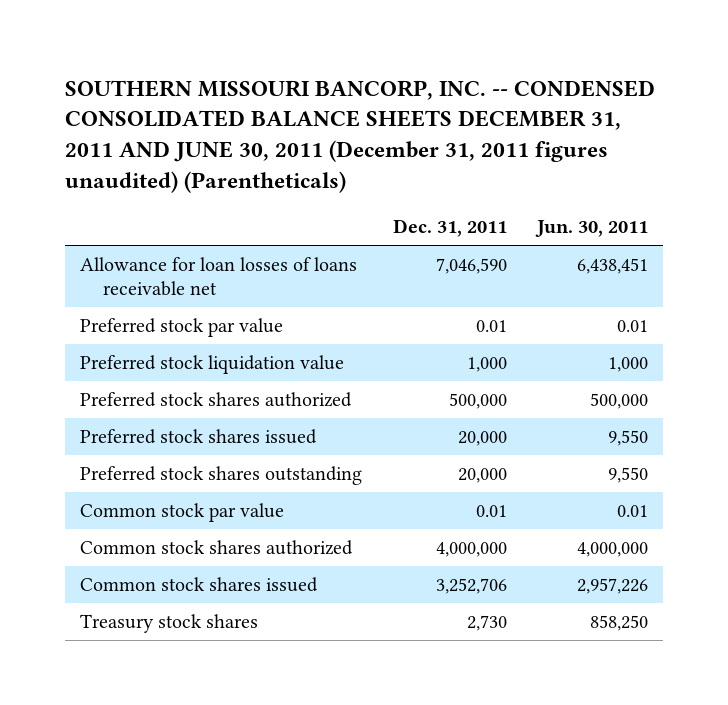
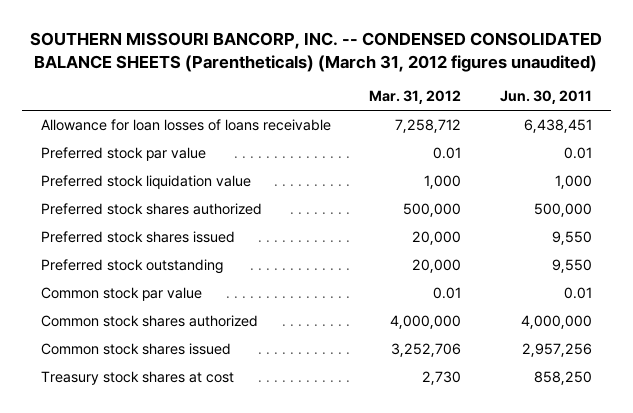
- SOUTHERN MISSOURI BANCORP, INC. -- CONDENSED CONSOLIDATED BALANCE SHEETS DECEMBER 31, 2011 AND JUNE 30, 2011 (December 31, 2011 figures unaudited) (Parentheticals)
+ SOUTHERN MISSOURI BANCORP, INC. -- CONDENSED CONSOLIDATED BALANCE SHEETS (Parentheticals) (March 31, 2012 figures unaudited)
- | Dec. 31, 2011 | Jun. 30, 2011
+ | Mar. 31, 2012 | Jun. 30, 2011
- Allowance for loan losses of loans receivable net | 7,046,590 | 6,438,451
+ Allowance for loan losses of loans receivable | 7,258,712 | 6,438,451
- Preferred stock shares outstanding | 20,000 | 9,550
+ Preferred stock outstanding | 20,000 | 9,550
- Common stock shares issued | 3,252,706 | 2,957,226
- Treasury stock shares | 2,730 | 858,250
+ Common stock shares issued | 3,252,706 | 2,957,256
+ Treasury stock shares at cost | 2,730 | 858,250

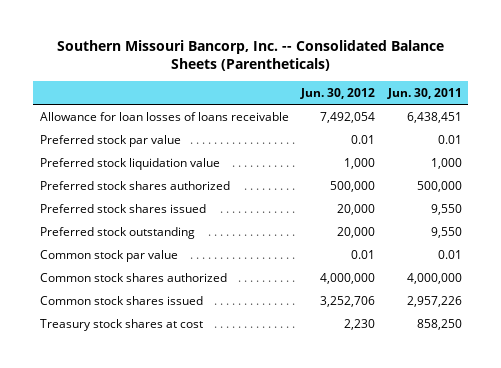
- SOUTHERN MISSOURI BANCORP, INC. -- CONDENSED CONSOLIDATED BALANCE SHEETS (Parentheticals) (March 31, 2012 figures unaudited)
+ Southern Missouri Bancorp, Inc. -- Consolidated Balance Sheets (Parentheticals)
- | Mar. 31, 2012 | Jun. 30, 2011
+ | Jun. 30, 2012 | Jun. 30, 2011
- Common stock shares issued | 3,252,706 | 2,957,256
+ Common stock shares issued | 3,252,706 | 2,957,226

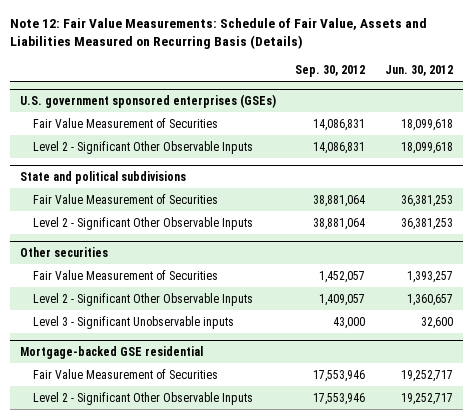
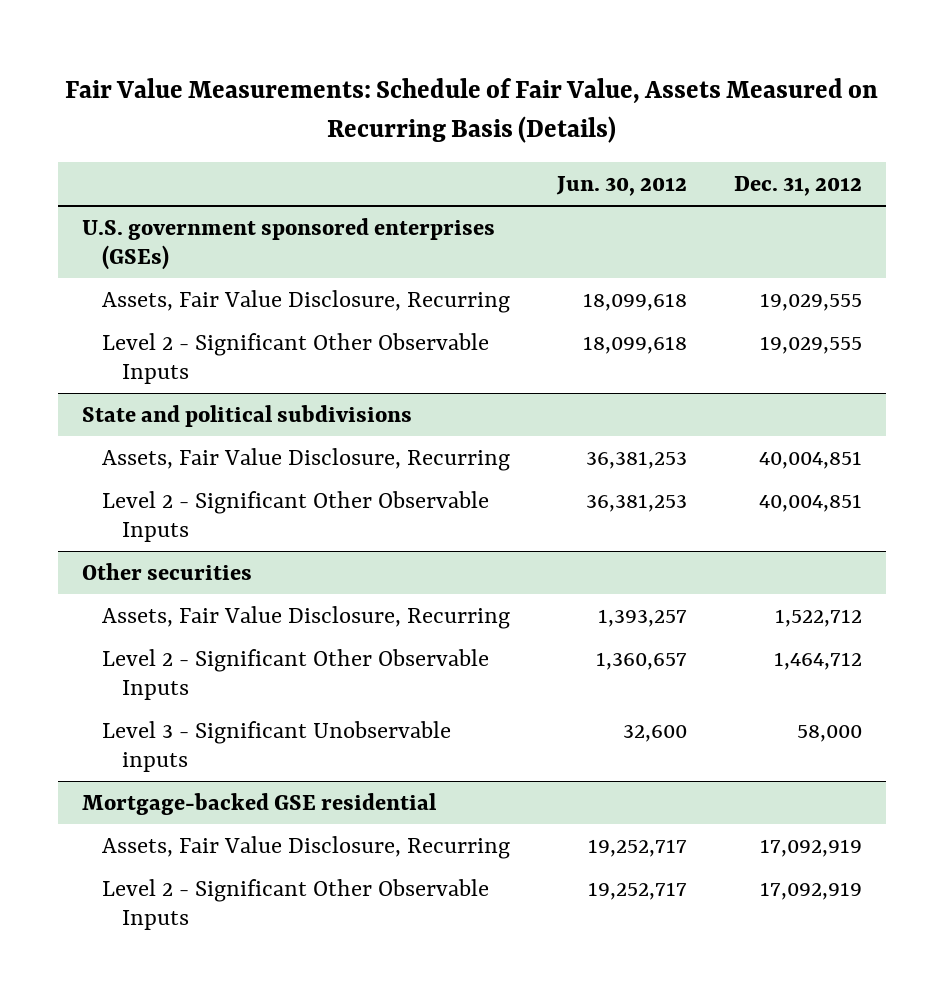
- Note 12: Fair Value Measurements: Schedule of Fair Value, Assets and Liabilities Measured on Recurring Basis (Details)
+ Fair Value Measurements: Schedule of Fair Value, Assets Measured on Recurring Basis (Details)
- | Sep. 30, 2012 | Jun. 30, 2012
+ | Jun. 30, 2012 | Dec. 31, 2012
@ U.S. government sponsored enterprises (GSEs)
- Fair Value Measurement of Securities | 14,086,831 | 18,099,618
+ Assets, Fair Value Disclosure, Recurring | 18,099,618 | 19,029,555
@ State and political subdivisions
- Fair Value Measurement of Securities | 38,881,064 | 36,381,253
+ Assets, Fair Value Disclosure, Recurring | 36,381,253 | 40,004,851
@ Other securities
- Fair Value Measurement of Securities | 1,452,057 | 1,393,257
+ Assets, Fair Value Disclosure, Recurring | 1,393,257 | 1,522,712
@ Mortgage-backed GSE residential
- Fair Value Measurement of Securities | 17,553,946 | 19,252,717
+ Assets, Fair Value Disclosure, Recurring | 19,252,717 | 17,092,919

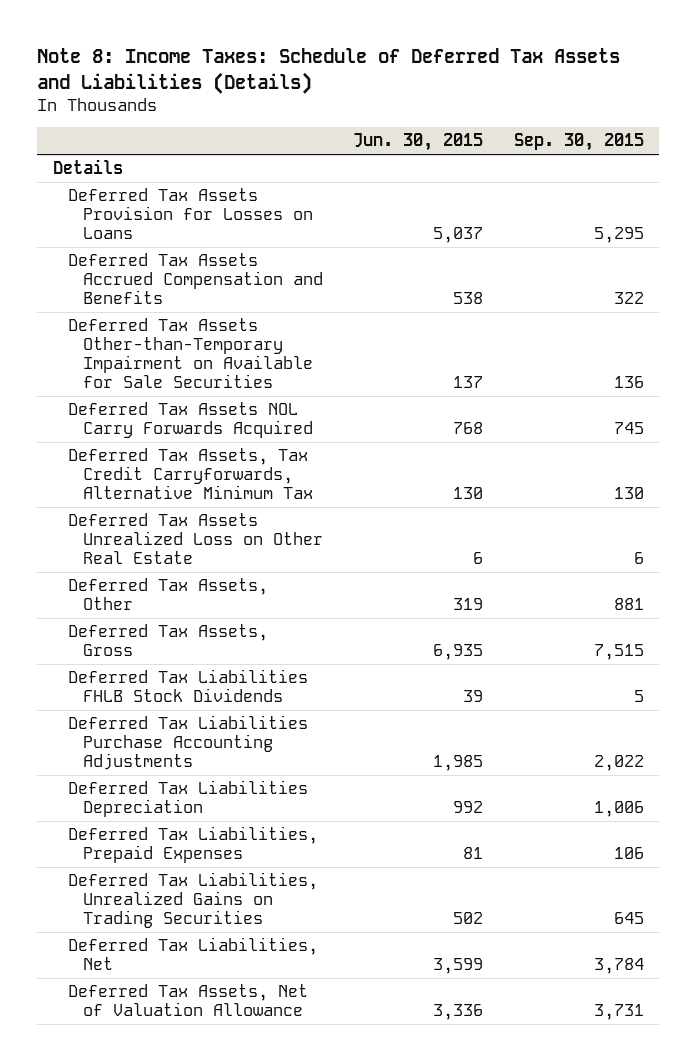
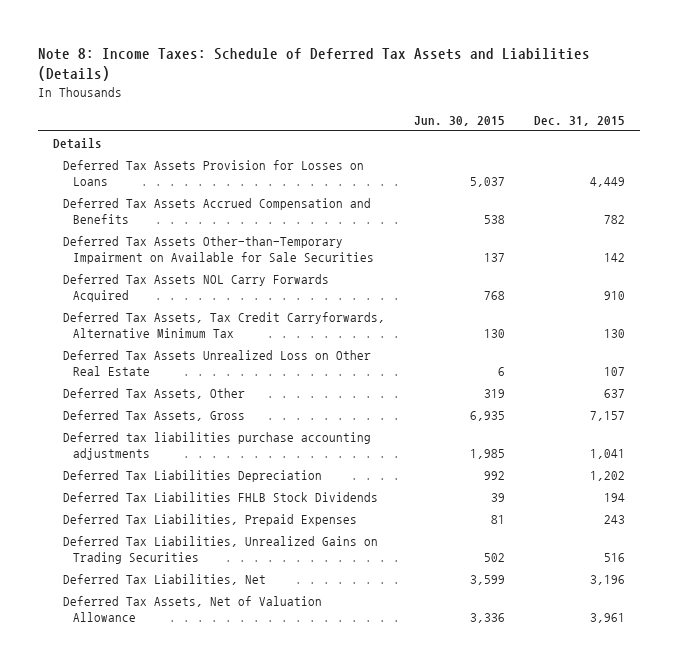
- | Jun. 30, 2015 | Sep. 30, 2015
+ | Jun. 30, 2015 | Dec. 31, 2015
- Deferred Tax Liabilities Purchase Accounting Adjustments | 1,985 | 2,022
+ Deferred tax liabilities purchase accounting adjustments | 1,985 | 1,041
moved down: Deferred Tax Liabilities FHLB Stock Dividends | 39 | 194

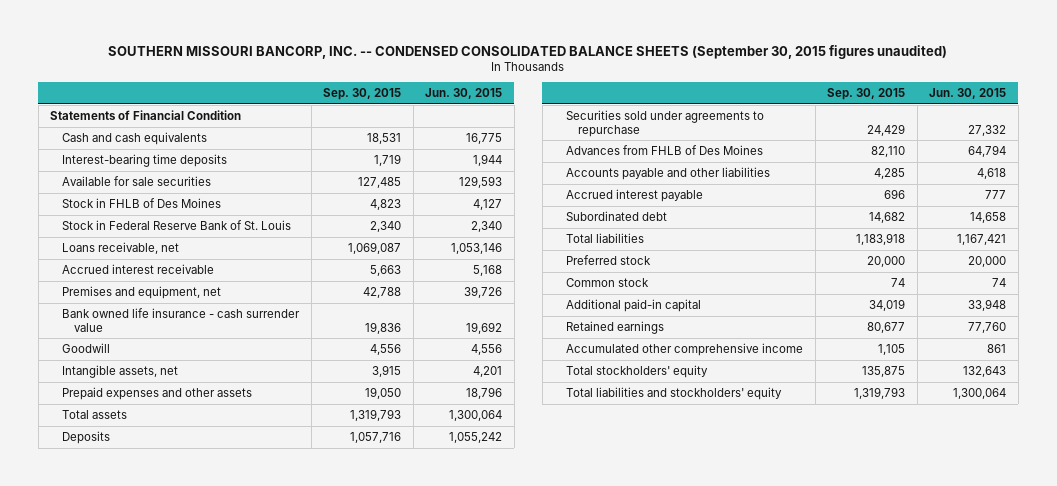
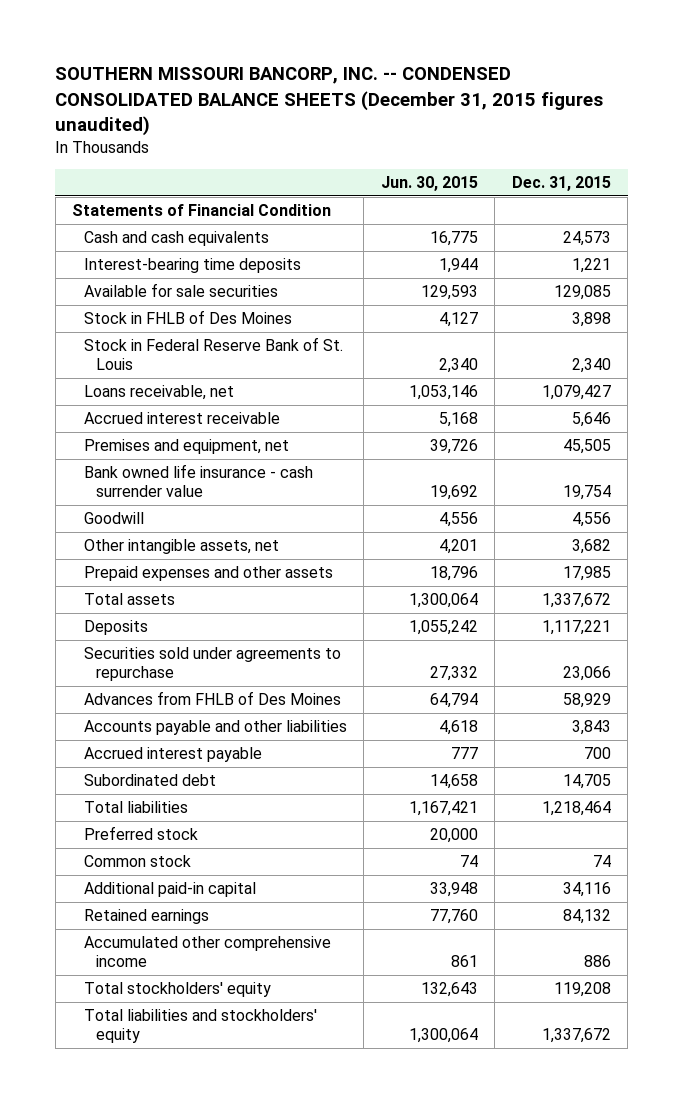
- SOUTHERN MISSOURI BANCORP, INC. -- CONDENSED CONSOLIDATED BALANCE SHEETS (September 30, 2015 figures unaudited)
+ SOUTHERN MISSOURI BANCORP, INC. -- CONDENSED CONSOLIDATED BALANCE SHEETS (December 31, 2015 figures unaudited)
- | Sep. 30, 2015 | Jun. 30, 2015
+ | Jun. 30, 2015 | Dec. 31, 2015
- Intangible assets, net | 3,915 | 4,201
+ Other intangible assets, net | 4,201 | 3,682

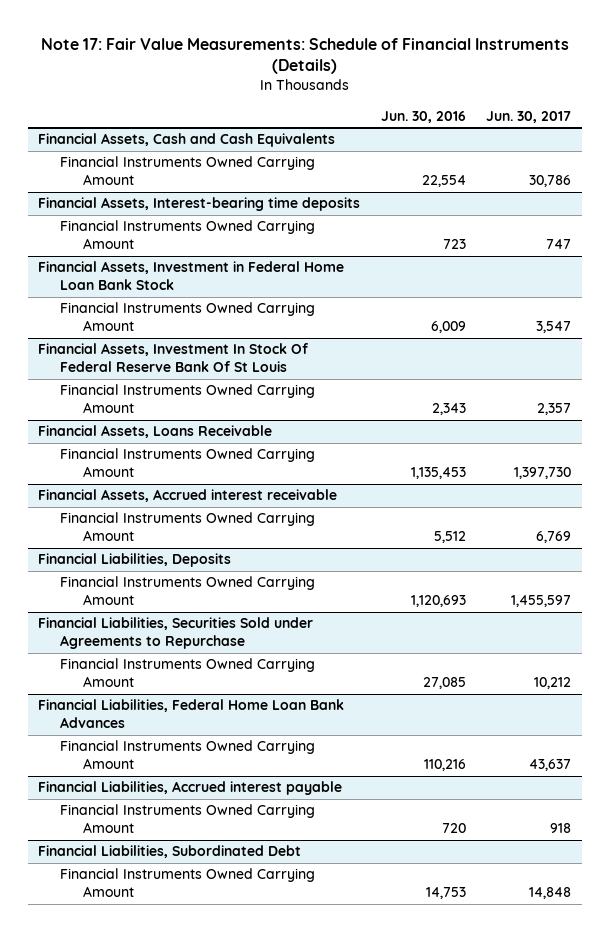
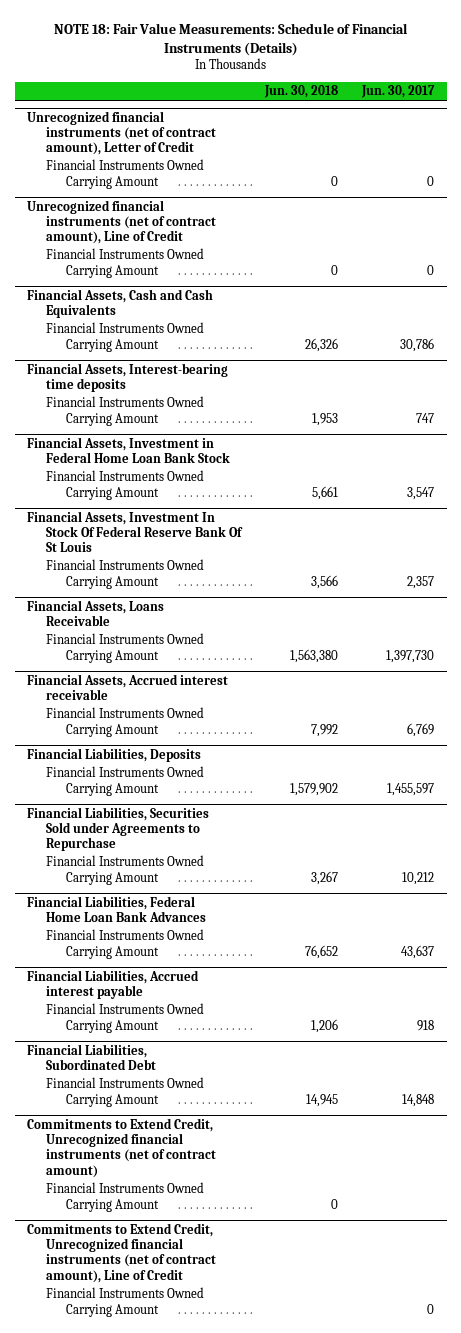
- Note 17: Fair Value Measurements: Schedule of Financial Instruments (Details)
+ NOTE 18: Fair Value Measurements: Schedule of Financial Instruments (Details)
- | Jun. 30, 2016 | Jun. 30, 2017
+ | Jun. 30, 2018 | Jun. 30, 2017
+ Unrecognized financial instruments (net of contract amount), Letter of Credit
+ Financial Instruments Owned Carrying Amount | 0 | 0
+ Unrecognized financial instruments (net of contract amount), Line of Credit
+ Financial Instruments Owned Carrying Amount | 0 | 0
+ Commitments to Extend Credit, Unrecognized financial instruments (net of contract amount)
+ Financial Instruments Owned Carrying Amount | 0 |
+ Commitments to Extend Credit, Unrecognized financial instruments (net of contract amount), Line of Credit
+ Financial Instruments Owned Carrying Amount | | 0

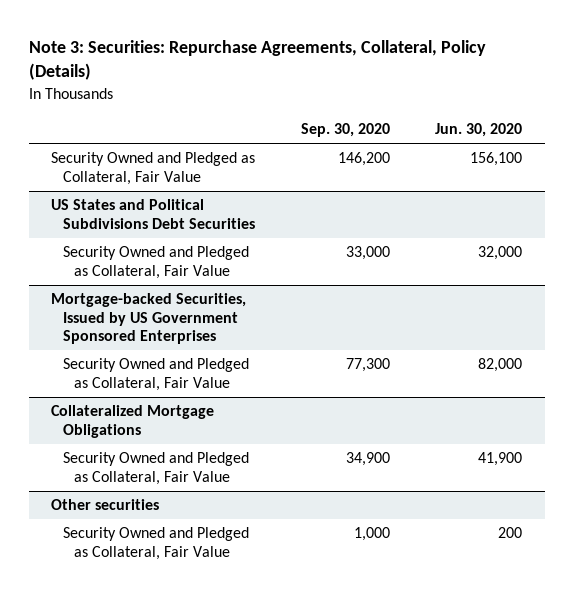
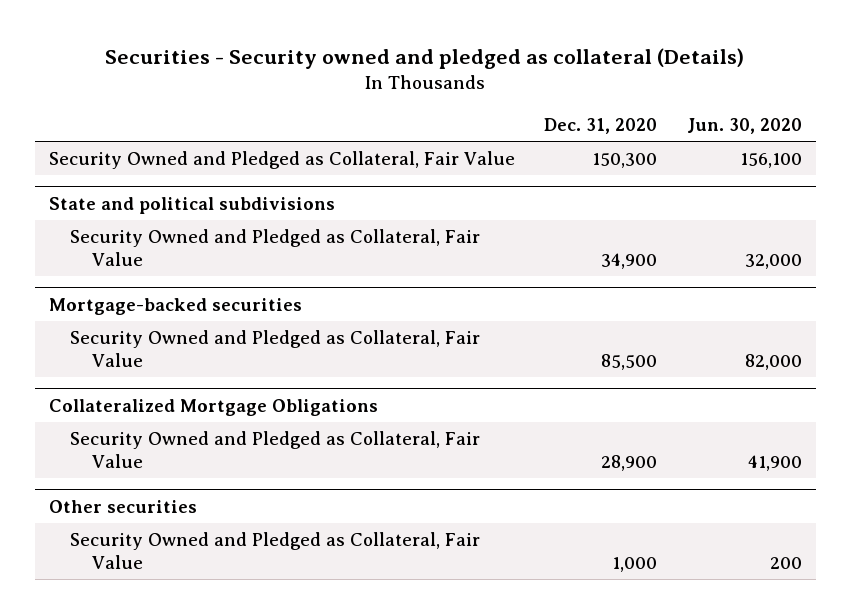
- Note 3: Securities: Repurchase Agreements, Collateral, Policy (Details)
+ Securities - Security owned and pledged as collateral (Details)
- | Sep. 30, 2020 | Jun. 30, 2020
+ | Dec. 31, 2020 | Jun. 30, 2020
- US States and Political Subdivisions Debt Securities
+ State and political subdivisions
- Mortgage-backed Securities, Issued by US Government Sponsored Enterprises
+ Mortgage-backed securities

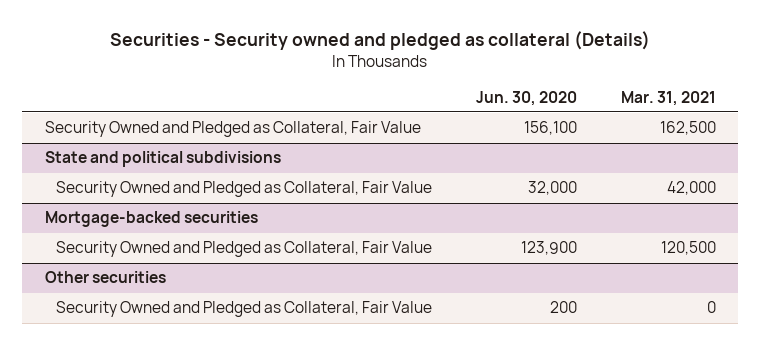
- | Dec. 31, 2020 | Jun. 30, 2020
+ | Jun. 30, 2020 | Mar. 31, 2021
@ Mortgage-backed securities
- Security Owned and Pledged as Collateral, Fair Value | 85,500 | 82,000
- Collateralized Mortgage Obligations
- Security Owned and Pledged as Collateral, Fair Value | 28,900 | 41,900
@ Mortgage-backed securities
+ Security Owned and Pledged as Collateral, Fair Value | 123,900 | 120,500

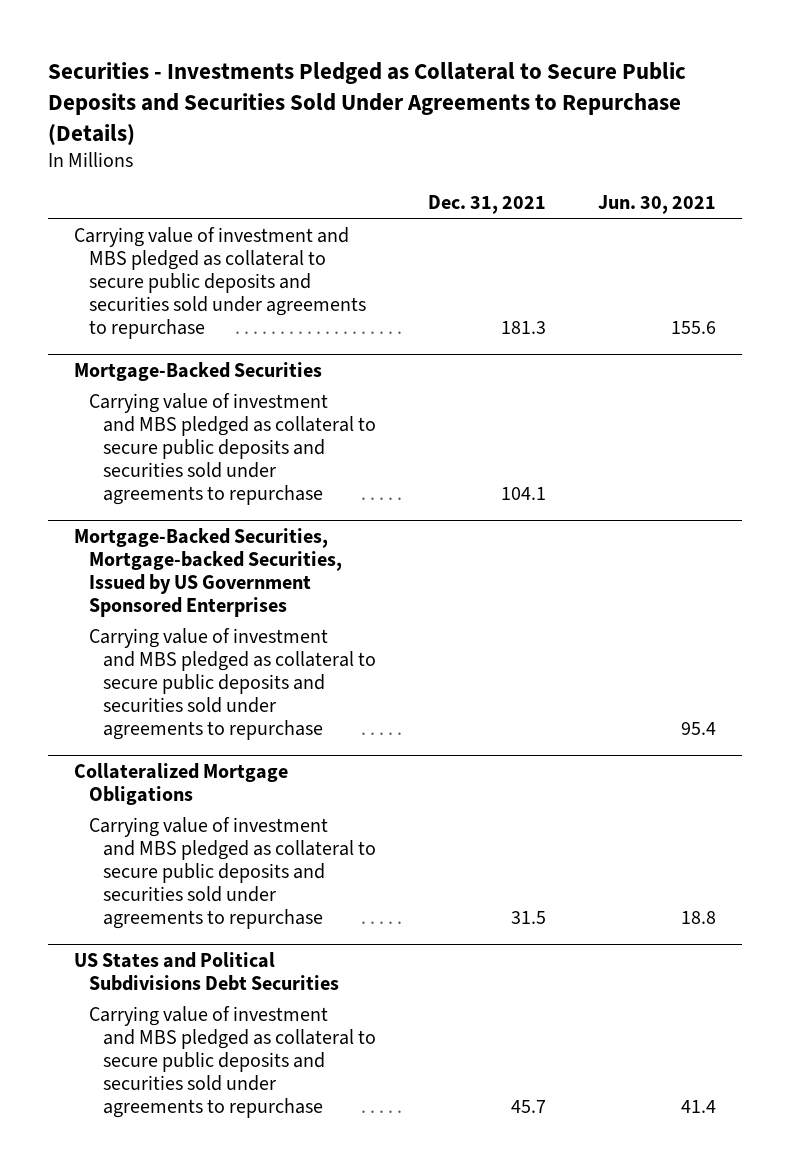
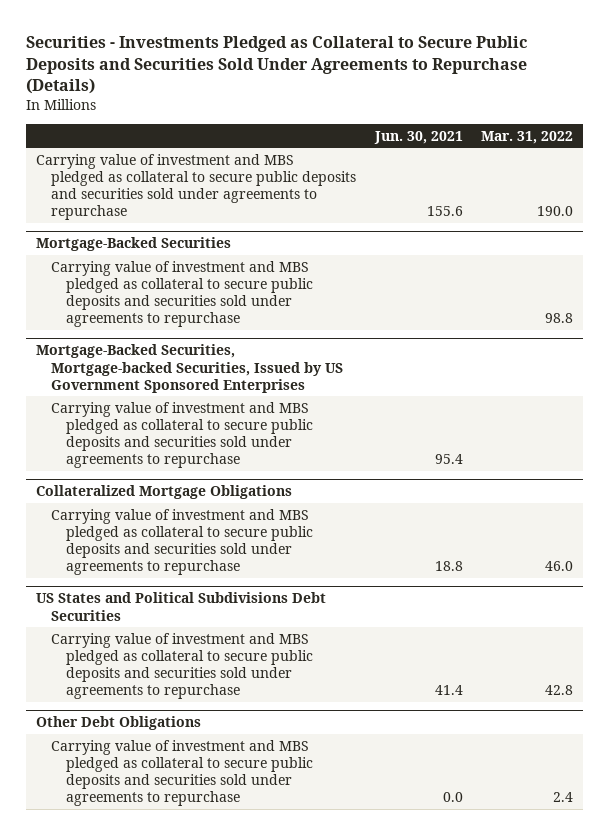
- | Dec. 31, 2021 | Jun. 30, 2021
+ | Jun. 30, 2021 | Mar. 31, 2022
+ Other Debt Obligations
+ Carrying value of investment and MBS pledged as collateral to secure public deposits and securities sold under agreements to repurchase | 0.0 | 2.4

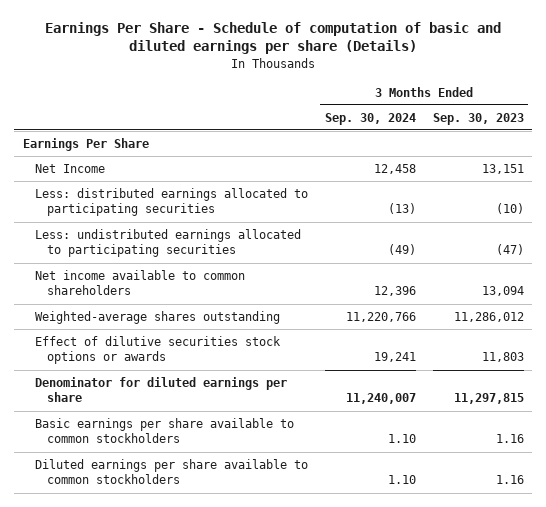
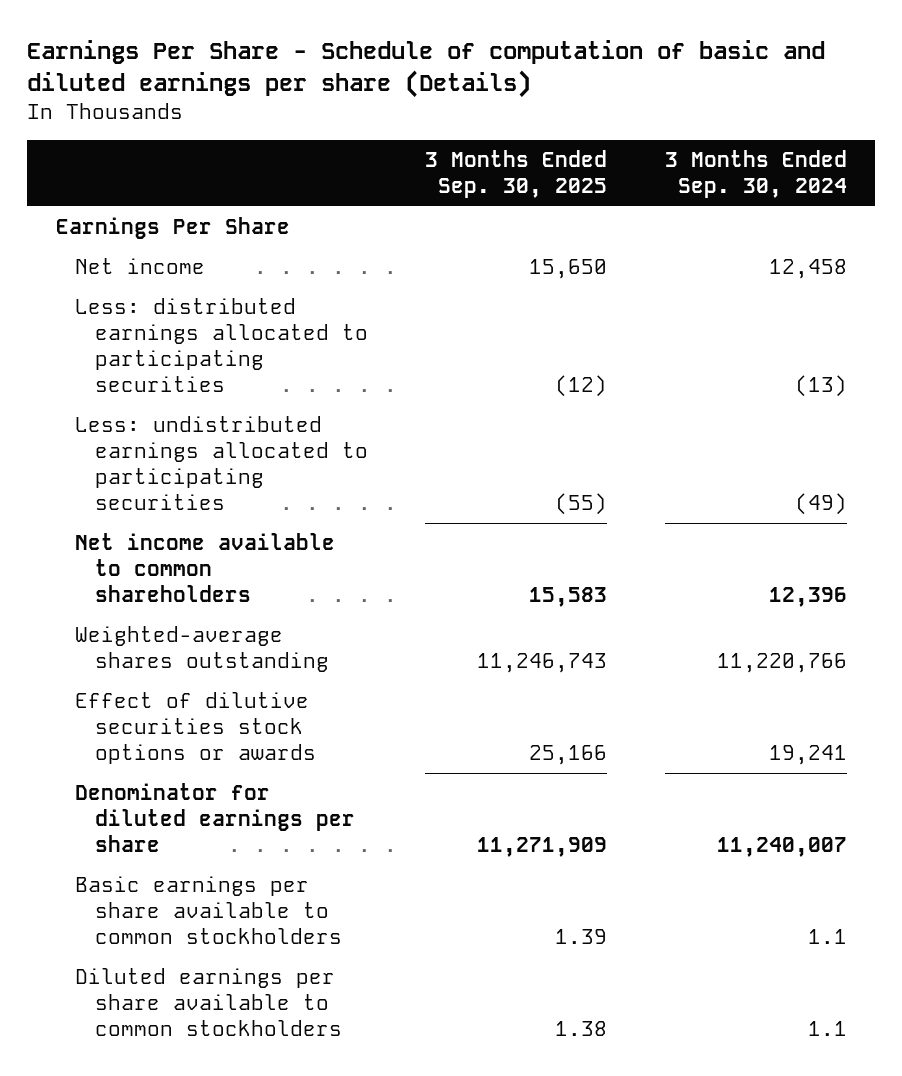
- | 3 Months Ended Sep. 30, 2024 | 3 Months Ended Sep. 30, 2023
+ | 3 Months Ended Sep. 30, 2025 | 3 Months Ended Sep. 30, 2024
- Net Income | 12,458 | 13,151
+ Net income | 15,650 | 12,458
- Basic earnings per share available to common stockholders | 1.10 | 1.16
- Diluted earnings per share available to common stockholders | 1.10 | 1.16
+ Basic earnings per share available to common stockholders | 1.39 | 1.1
+ Diluted earnings per share available to common stockholders | 1.38 | 1.1

